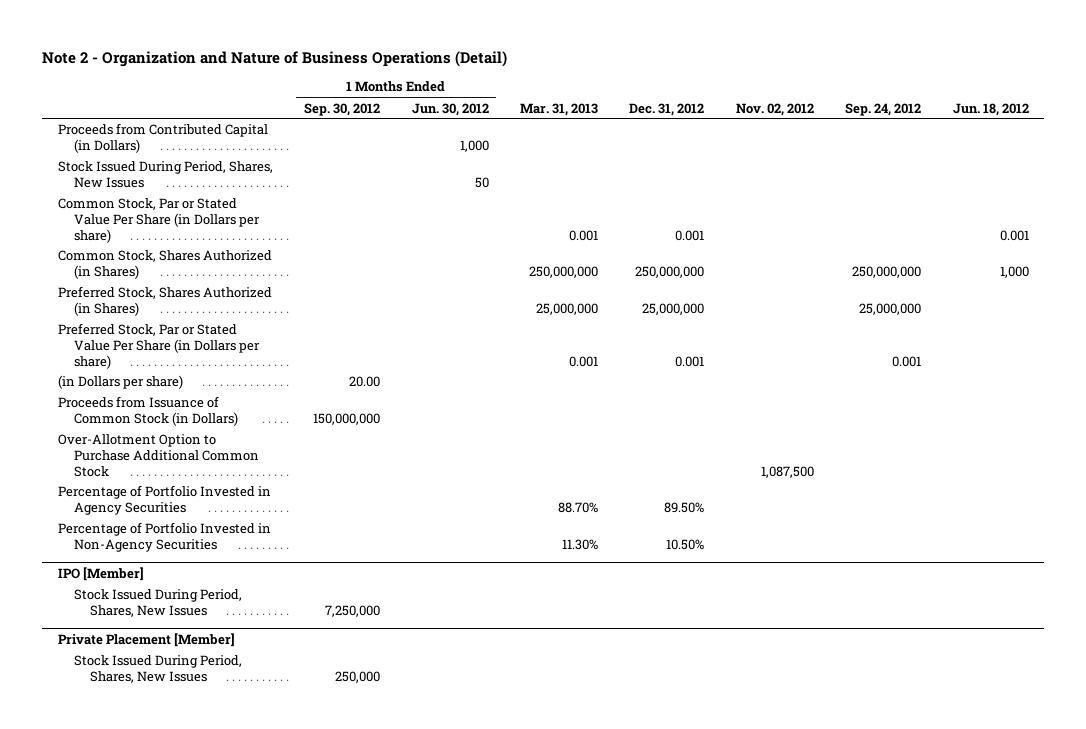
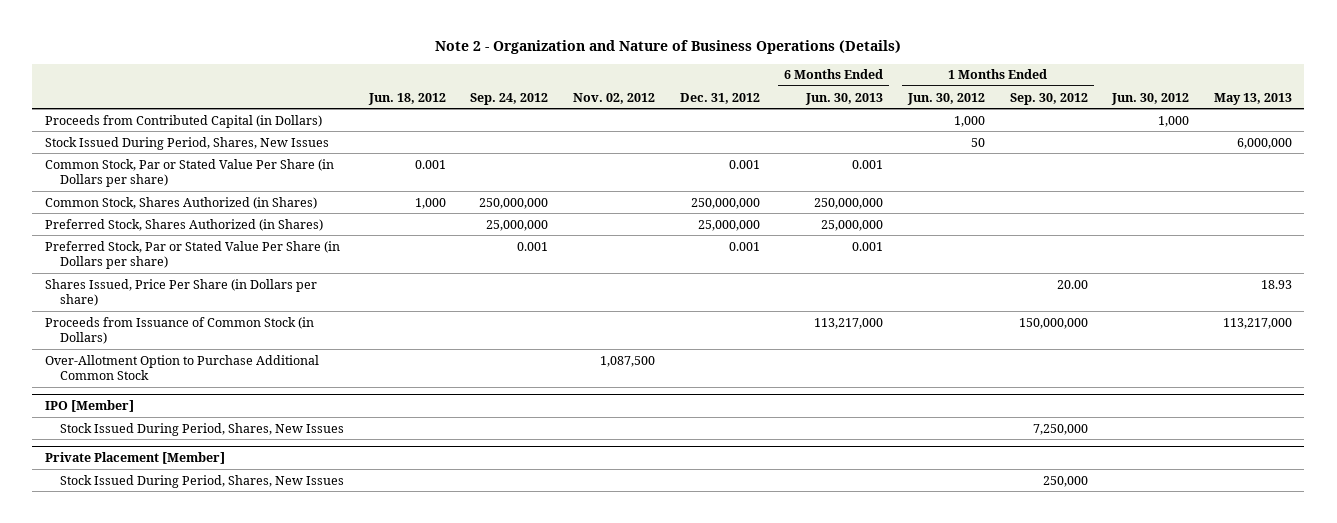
- Note 2 - Organization and Nature of Business Operations (Detail)
+ Note 2 - Organization and Nature of Business Operations (Details)
- | 1 Months Ended Sep. 30, 2012 | 1 Months Ended Jun. 30, 2012 | Mar. 31, 2013 | Dec. 31, 2012 | Nov. 02, 2012 | Sep. 24, 2012 | Jun. 18, 2012
+ | Jun. 18, 2012 | Sep. 24, 2012 | Nov. 02, 2012 | Dec. 31, 2012 | 6 Months Ended Jun. 30, 2013 | 1 Months Ended Jun. 30, 2012 | 1 Months Ended Sep. 30, 2012 | Jun. 30, 2012 | May 13, 2013
- (in Dollars per share) | 20.00 | | | | | |
+ Shares Issued, Price Per Share (in Dollars per share) | | | | | | | 20.00 | | 18.93
- Percentage of Portfolio Invested in Agency Securities | | | 88.70% | 89.50% | | |
- Percentage of Portfolio Invested in Non-Agency Securities | | | 11.30% | 10.50% | | |

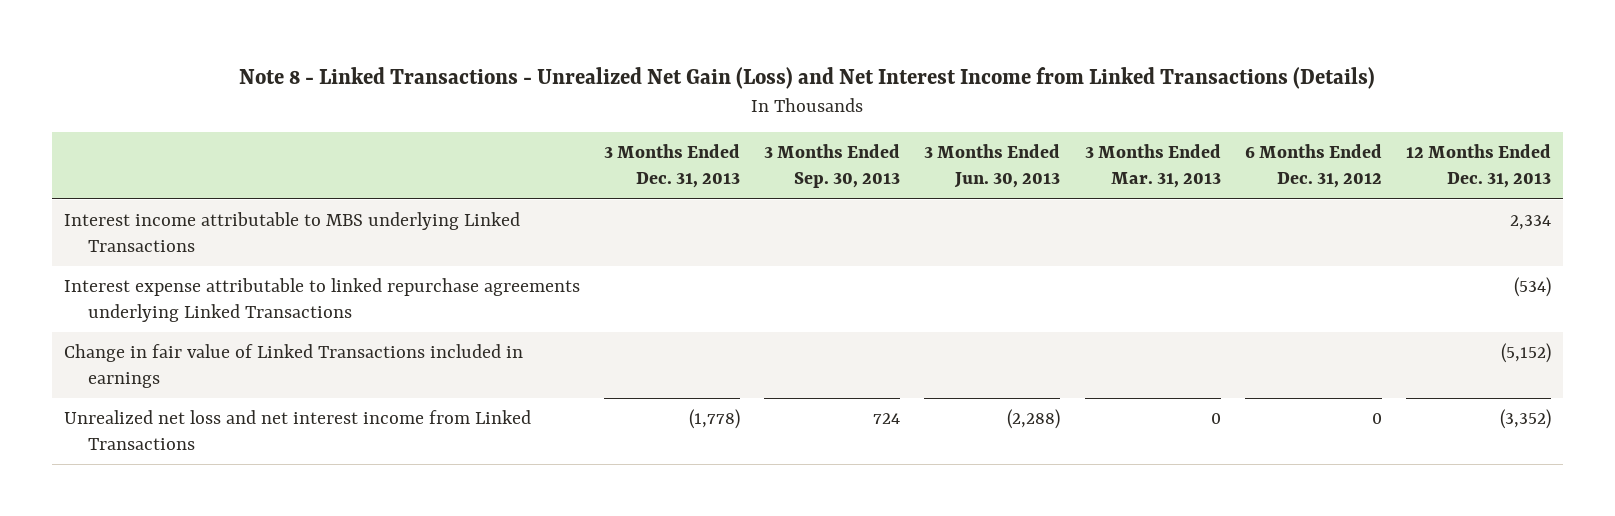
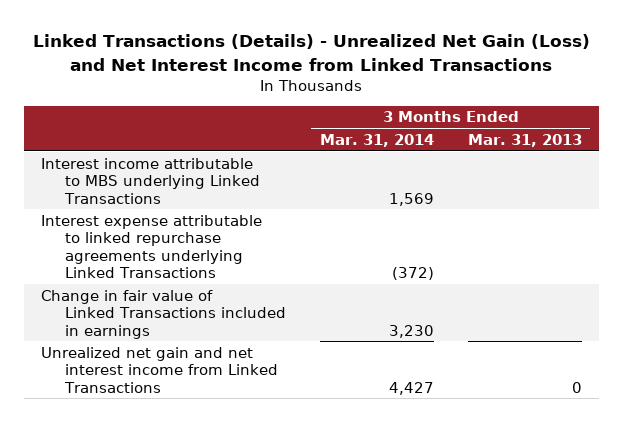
- Note 8 - Linked Transactions - Unrealized Net Gain (Loss) and Net Interest Income from Linked Transactions (Details)
+ Linked Transactions (Details) - Unrealized Net Gain (Loss) and Net Interest Income from Linked Transactions
- | 3 Months Ended Dec. 31, 2013 | 3 Months Ended Sep. 30, 2013 | 3 Months Ended Jun. 30, 2013 | 3 Months Ended Mar. 31, 2013 | 6 Months Ended Dec. 31, 2012 | 12 Months Ended Dec. 31, 2013
+ | 3 Months Ended Mar. 31, 2014 | 3 Months Ended Mar. 31, 2013
- Unrealized net loss and net interest income from Linked Transactions | (1,778) | 724 | (2,288) | 0 | 0 | (3,352)
+ Unrealized net gain and net interest income from Linked Transactions | 4,427 | 0

